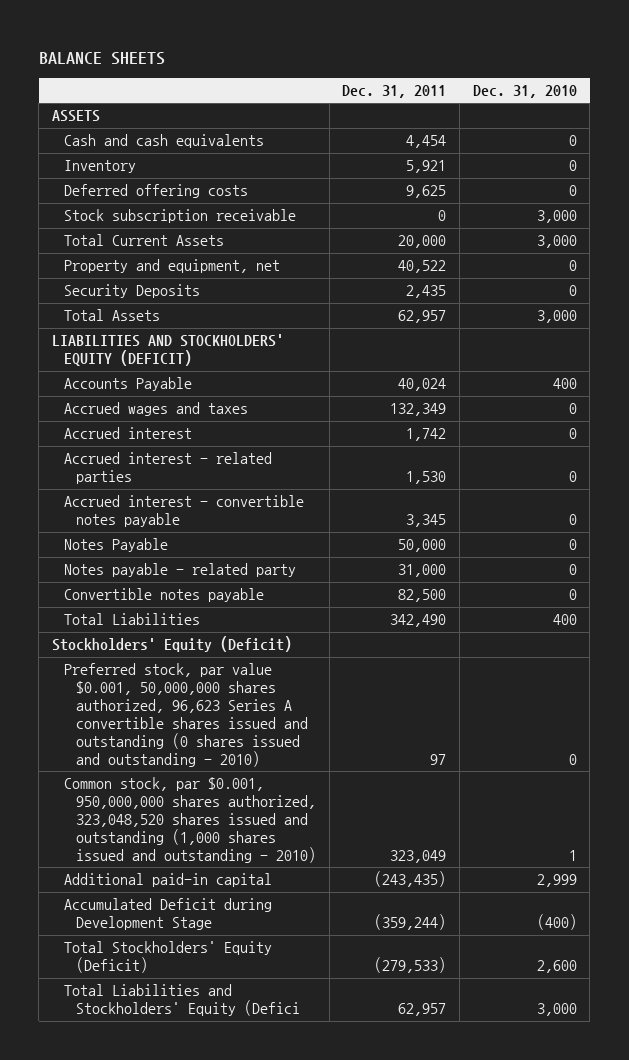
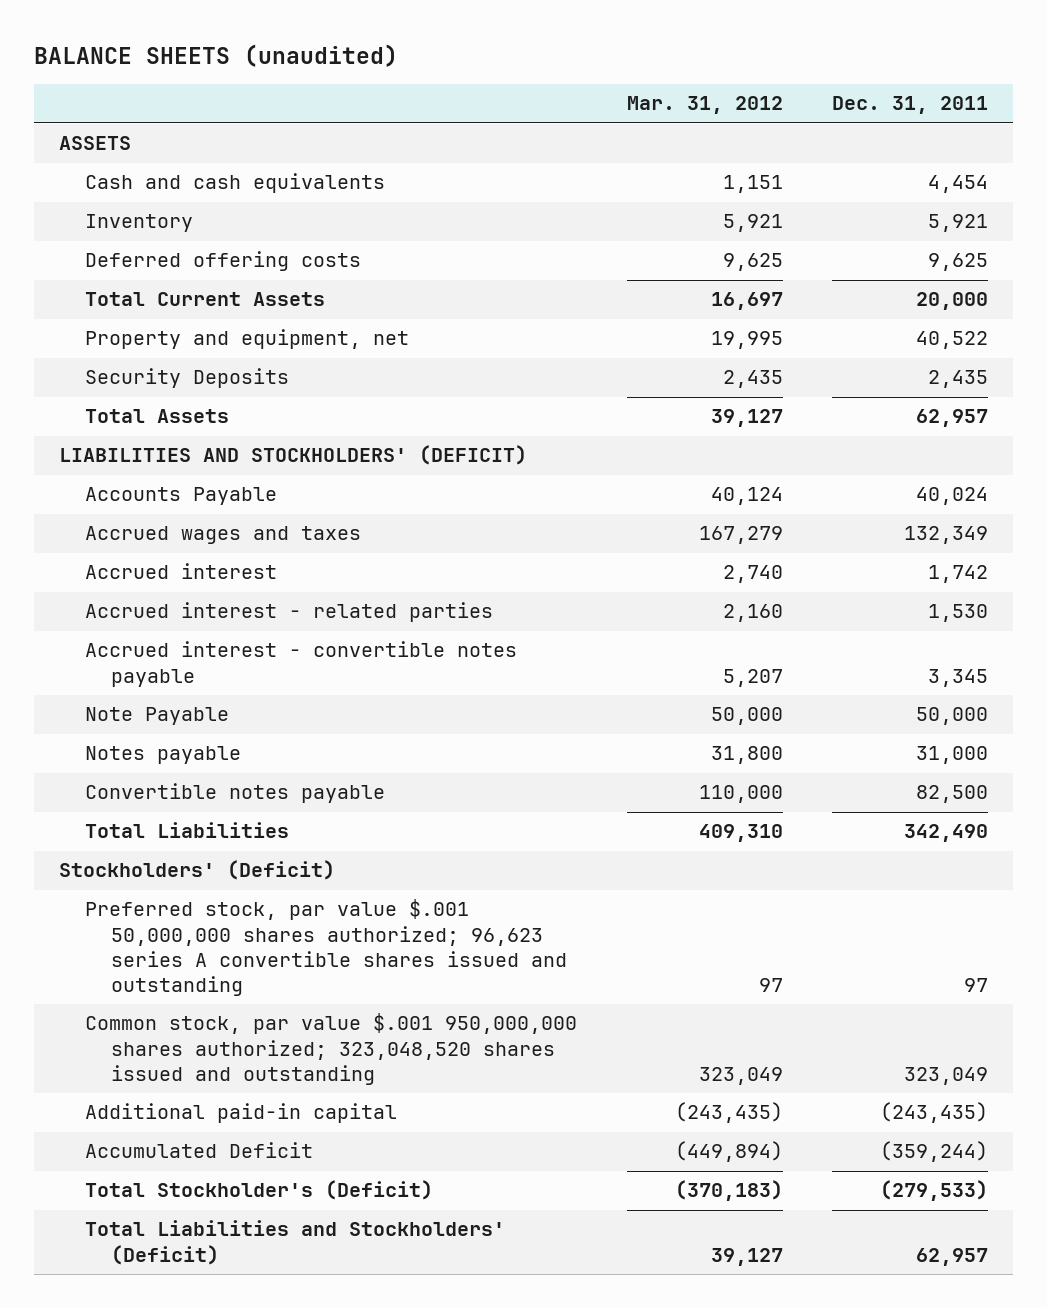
- BALANCE SHEETS
+ BALANCE SHEETS (unaudited)
- | Dec. 31, 2011 | Dec. 31, 2010
+ | Mar. 31, 2012 | Dec. 31, 2011
- Stock subscription receivable | 0 | 3,000
- LIABILITIES AND STOCKHOLDERS' EQUITY (DEFICIT)
+ LIABILITIES AND STOCKHOLDERS' (DEFICIT)
- Notes Payable | 50,000 | 0
- Notes payable - related party | 31,000 | 0
+ Note Payable | 50,000 | 50,000
+ Notes payable | 31,800 | 31,000
- Stockholders' Equity (Deficit)
- Preferred stock, par value $0.001, 50,000,000 shares authorized, 96,623 Series A convertible shares issued and outstanding (0 shares issued and outstanding - 2010) | 97 | 0
- Common stock, par $0.001, 950,000,000 shares authorized, 323,048,520 shares issued and outstanding (1,000 shares issued and outstanding - 2010) | 323,049 | 1
+ Stockholders' (Deficit)
+ Preferred stock, par value $.001 50,000,000 shares authorized; 96,623 series A convertible shares issued and outstanding | 97 | 97
+ Common stock, par value $.001 950,000,000 shares authorized; 323,048,520 shares issued and outstanding | 323,049 | 323,049
- Accumulated Deficit during Development Stage | (359,244) | (400)
- Total Stockholders' Equity (Deficit) | (279,533) | 2,600
- Total Liabilities and Stockholders' Equity (Defici | 62,957 | 3,000
+ Accumulated Deficit | (449,894) | (359,244)
+ Total Stockholder's (Deficit) | (370,183) | (279,533)
+ Total Liabilities and Stockholders' (Deficit) | 39,127 | 62,957

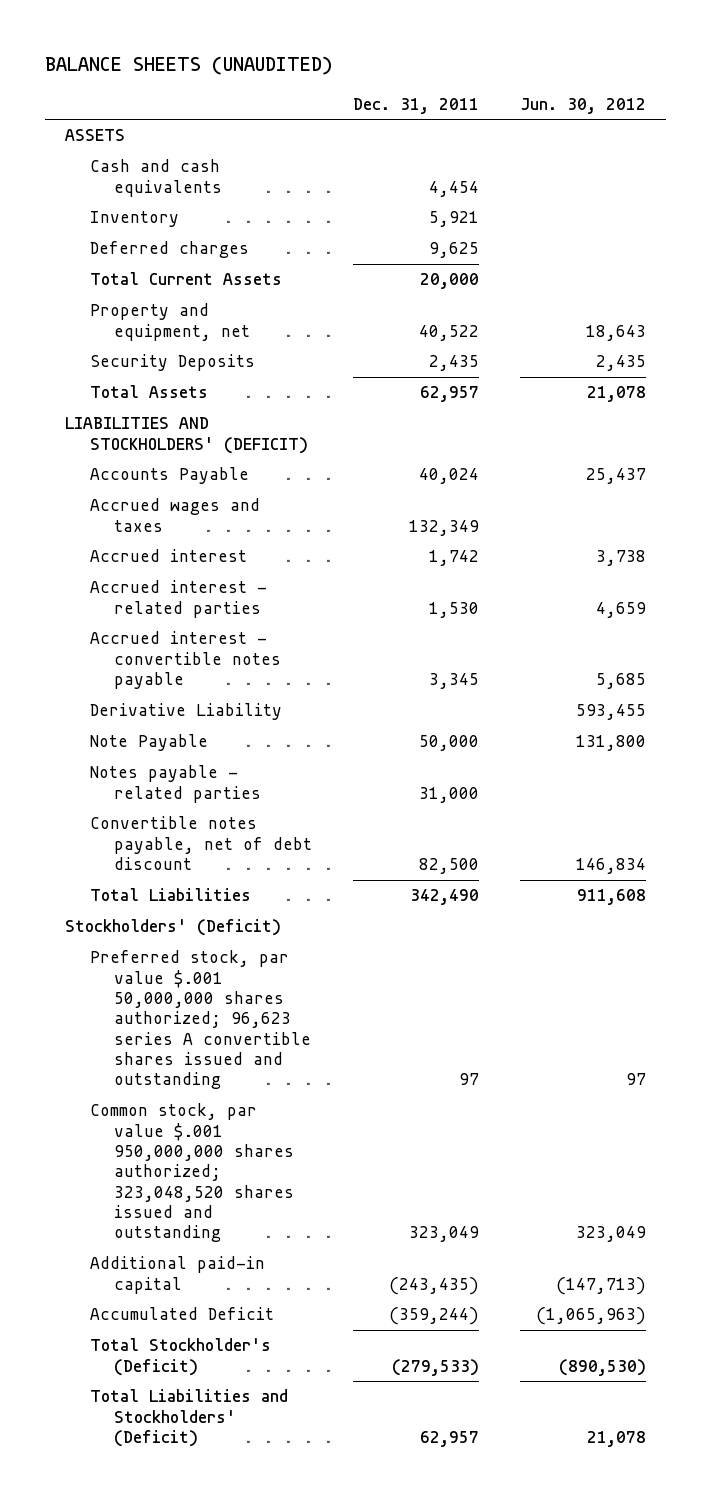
- BALANCE SHEETS (unaudited)
+ BALANCE SHEETS (UNAUDITED)
- | Mar. 31, 2012 | Dec. 31, 2011
+ | Dec. 31, 2011 | Jun. 30, 2012
- Deferred offering costs | 9,625 | 9,625
+ Deferred charges | 9,625 |
+ Derivative Liability | | 593,455
- Notes payable | 31,800 | 31,000
- Convertible notes payable | 110,000 | 82,500
+ Notes payable - related parties | 31,000 |
+ Convertible notes payable, net of debt discount | 82,500 | 146,834

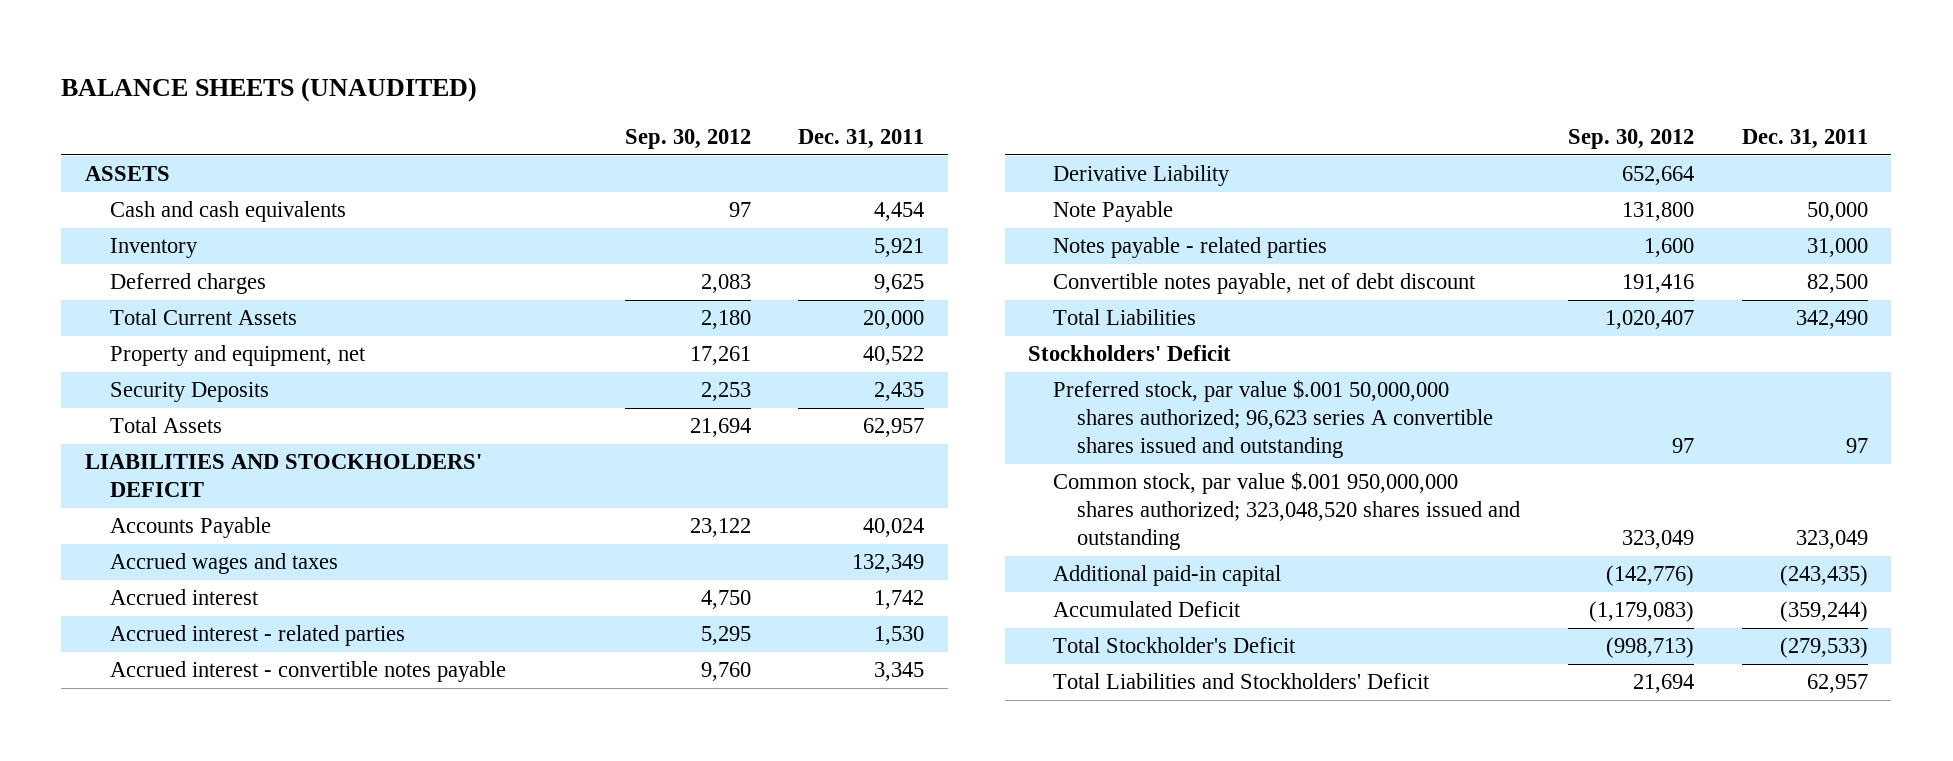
- | Dec. 31, 2011 | Jun. 30, 2012
+ | Sep. 30, 2012 | Dec. 31, 2011
- LIABILITIES AND STOCKHOLDERS' (DEFICIT)
+ LIABILITIES AND STOCKHOLDERS' DEFICIT
- Stockholders' (Deficit)
+ Stockholders' Deficit
- Total Stockholder's (Deficit) | (279,533) | (890,530)
- Total Liabilities and Stockholders' (Deficit) | 62,957 | 21,078
+ Total Stockholder's Deficit | (998,713) | (279,533)
+ Total Liabilities and Stockholders' Deficit | 21,694 | 62,957

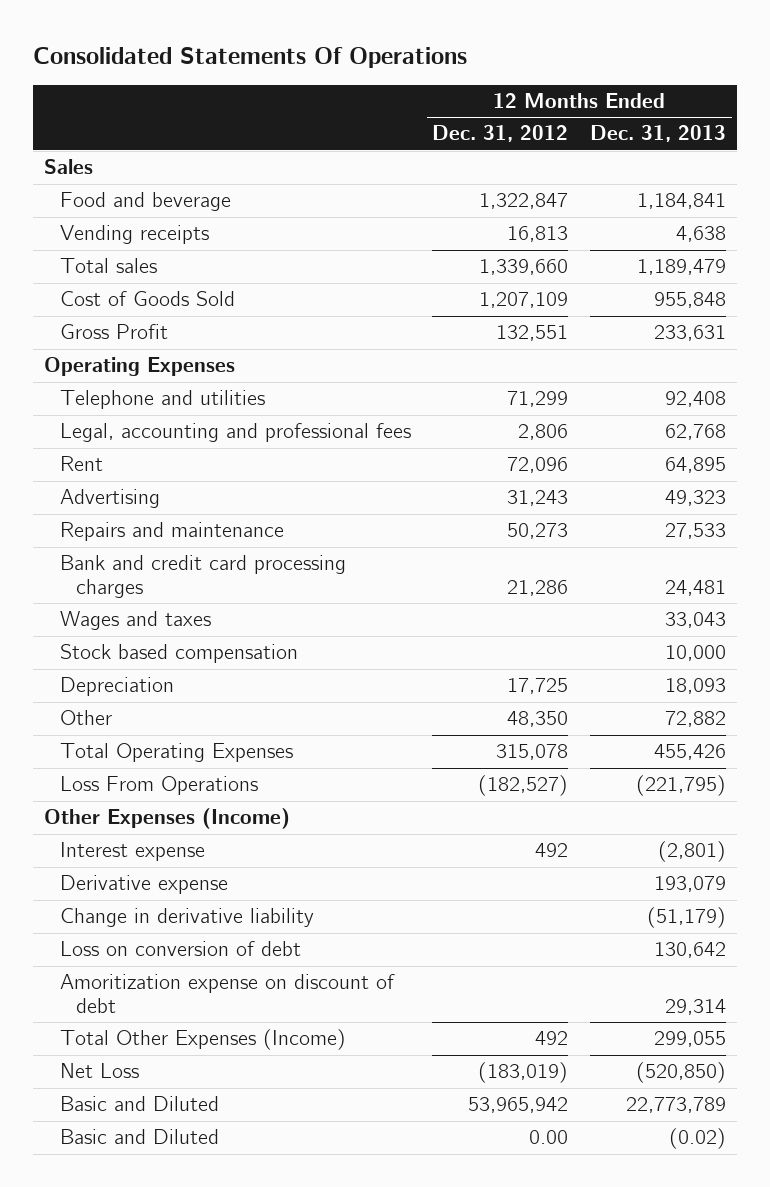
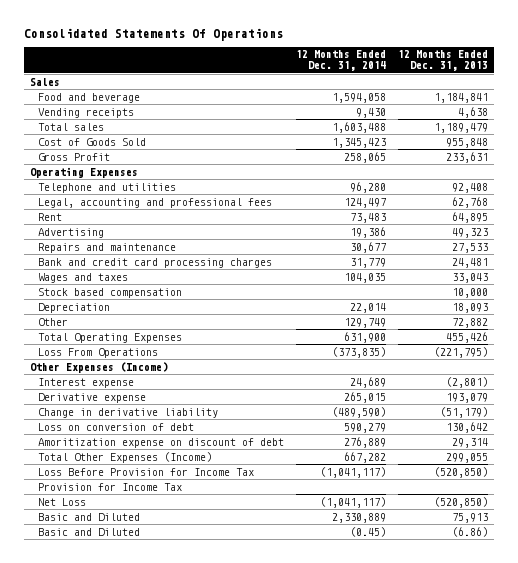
- | 12 Months Ended Dec. 31, 2012 | 12 Months Ended Dec. 31, 2013
+ | 12 Months Ended Dec. 31, 2014 | 12 Months Ended Dec. 31, 2013
+ Loss Before Provision for Income Tax | (1,041,117) | (520,850)
+ Provision for Income Tax
- Basic and Diluted | 53,965,942 | 22,773,789
- Basic and Diluted | 0.00 | (0.02)
+ Basic and Diluted | 2,330,889 | 75,913
+ Basic and Diluted | (0.45) | (6.86)

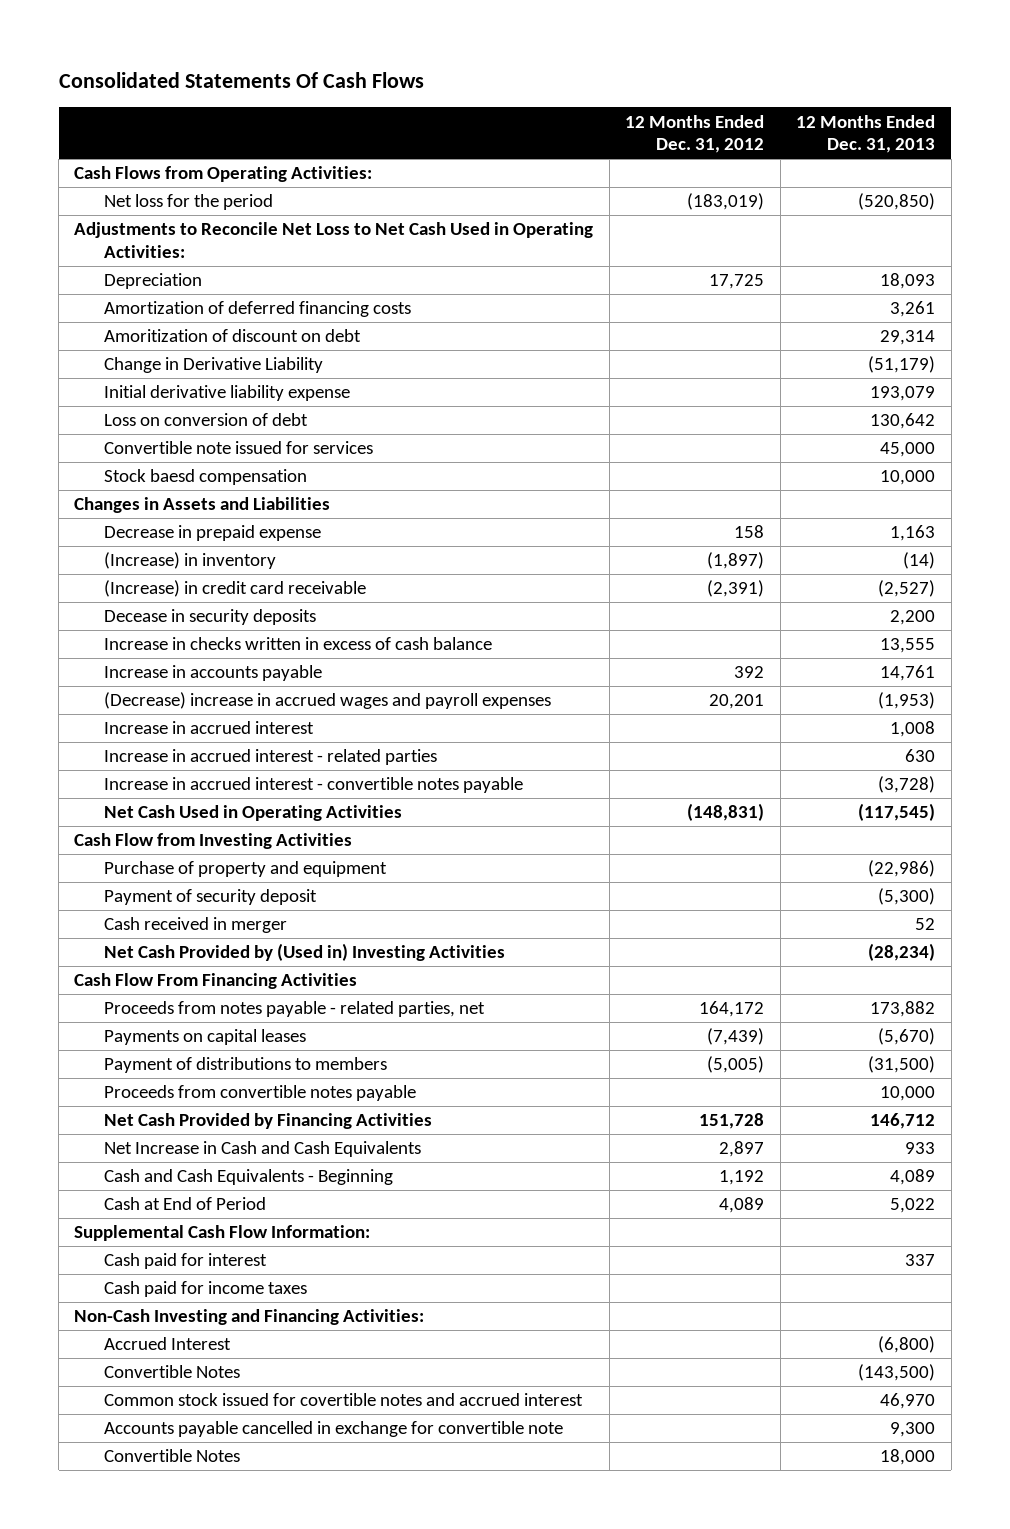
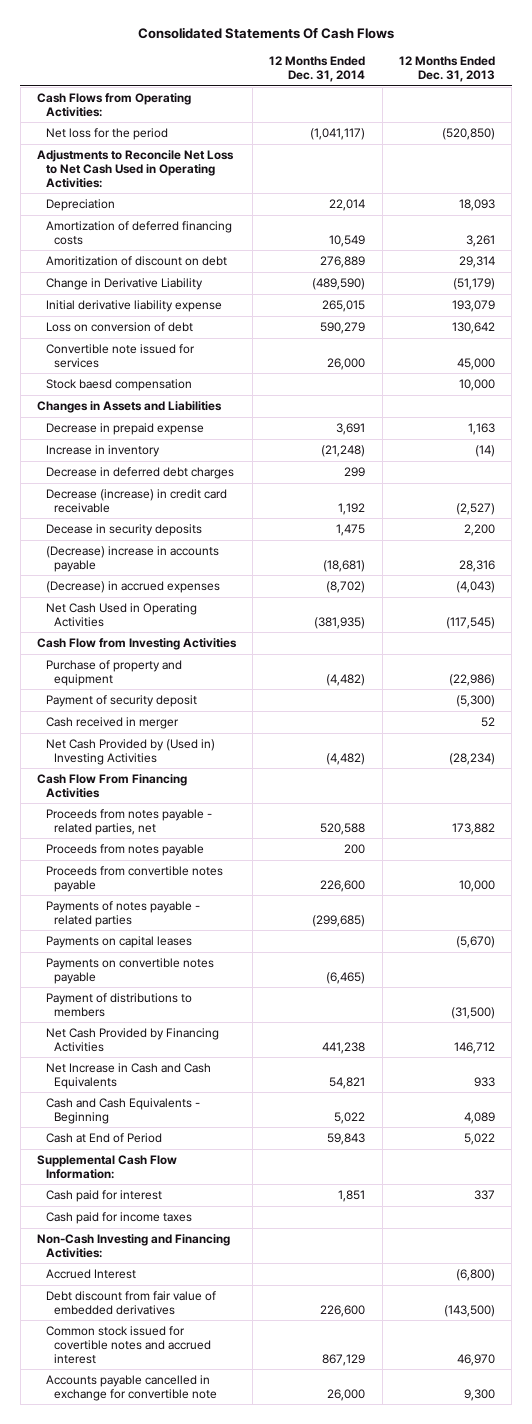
- | 12 Months Ended Dec. 31, 2012 | 12 Months Ended Dec. 31, 2013
+ | 12 Months Ended Dec. 31, 2014 | 12 Months Ended Dec. 31, 2013
- (Increase) in inventory | (1,897) | (14)
- (Increase) in credit card receivable | (2,391) | (2,527)
+ Increase in inventory | (21,248) | (14)
+ Decrease in deferred debt charges | 299 |
+ Decrease (increase) in credit card receivable | 1,192 | (2,527)
- Increase in checks written in excess of cash balance | | 13,555
- Increase in accounts payable | 392 | 14,761
- (Decrease) increase in accrued wages and payroll expenses | 20,201 | (1,953)
- Increase in accrued interest | | 1,008
- Increase in accrued interest - related parties | | 630
- Increase in accrued interest - convertible notes payable | | (3,728)
+ (Decrease) increase in accounts payable | (18,681) | 28,316
+ (Decrease) in accrued expenses | (8,702) | (4,043)
+ Proceeds from notes payable | 200 |
moved up: Proceeds from convertible notes payable | 226,600 | 10,000
+ Payments of notes payable - related parties | (299,685) |
+ Payments on convertible notes payable | (6,465) |
- Convertible Notes | | (143,500)
+ Debt discount from fair value of embedded derivatives | 226,600 | (143,500)
- Convertible Notes | | 18,000

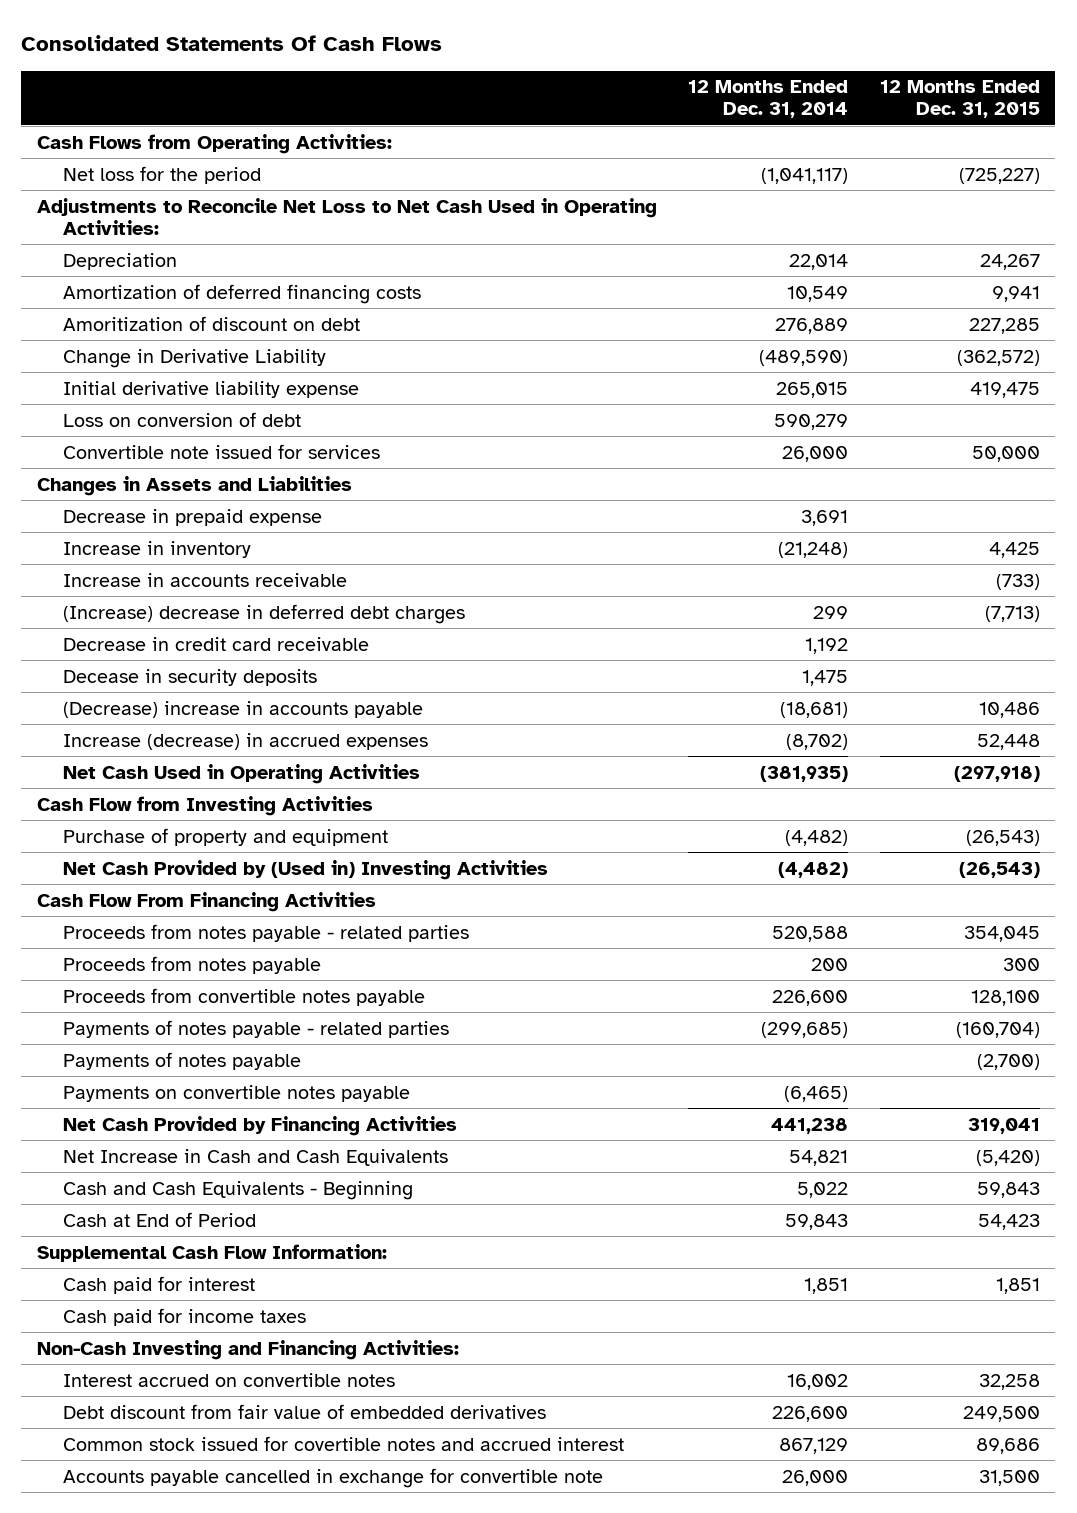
- | 12 Months Ended Dec. 31, 2014 | 12 Months Ended Dec. 31, 2013
+ | 12 Months Ended Dec. 31, 2014 | 12 Months Ended Dec. 31, 2015
- Stock baesd compensation | | 10,000
- Decrease in deferred debt charges | 299 |
- Decrease (increase) in credit card receivable | 1,192 | (2,527)
+ Increase in accounts receivable | | (733)
+ (Increase) decrease in deferred debt charges | 299 | (7,713)
+ Decrease in credit card receivable | 1,192 |
- (Decrease) in accrued expenses | (8,702) | (4,043)
+ Increase (decrease) in accrued expenses | (8,702) | 52,448
- Payment of security deposit | | (5,300)
- Cash received in merger | | 52
- Proceeds from notes payable - related parties, net | 520,588 | 173,882
+ Proceeds from notes payable - related parties | 520,588 | 354,045
- Payments on capital leases | | (5,670)
+ Payments of notes payable | | (2,700)
- Payment of distributions to members | | (31,500)
- Accrued Interest | | (6,800)
+ Interest accrued on convertible notes | 16,002 | 32,258

